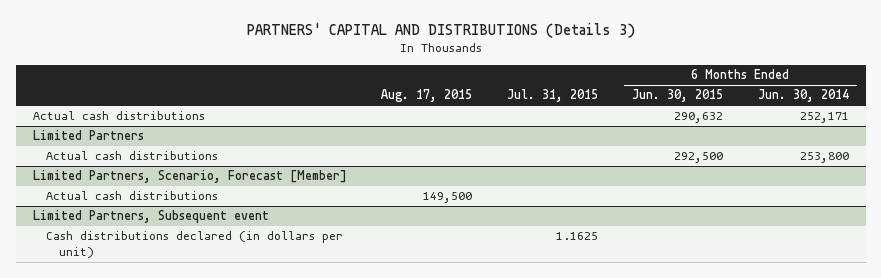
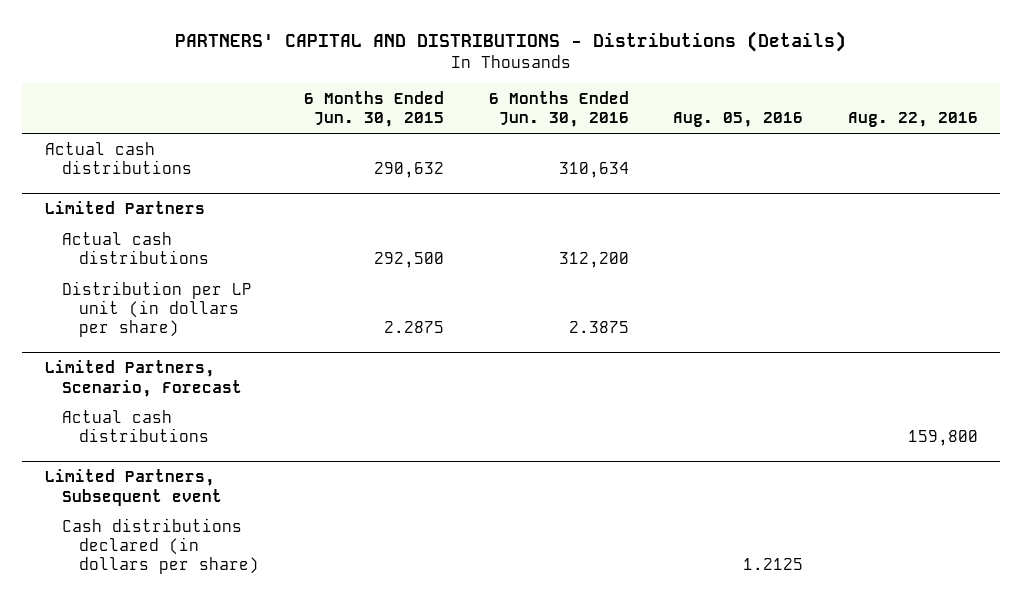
- PARTNERS' CAPITAL AND DISTRIBUTIONS (Details 3)
+ PARTNERS' CAPITAL AND DISTRIBUTIONS - Distributions (Details)
- | Aug. 17, 2015 | Jul. 31, 2015 | 6 Months Ended Jun. 30, 2015 | 6 Months Ended Jun. 30, 2014
+ | 6 Months Ended Jun. 30, 2015 | 6 Months Ended Jun. 30, 2016 | Aug. 05, 2016 | Aug. 22, 2016
- Limited Partners, Scenario, Forecast [Member]
@ Limited Partners
+ Distribution per LP unit (in dollars per share) | 2.2875 | 2.3875 | |
+ Limited Partners, Scenario, Forecast
@ Limited Partners, Subsequent event
- Cash distributions declared (in dollars per unit) | | 1.1625 | |
+ Cash distributions declared (in dollars per share) | | | 1.2125 |

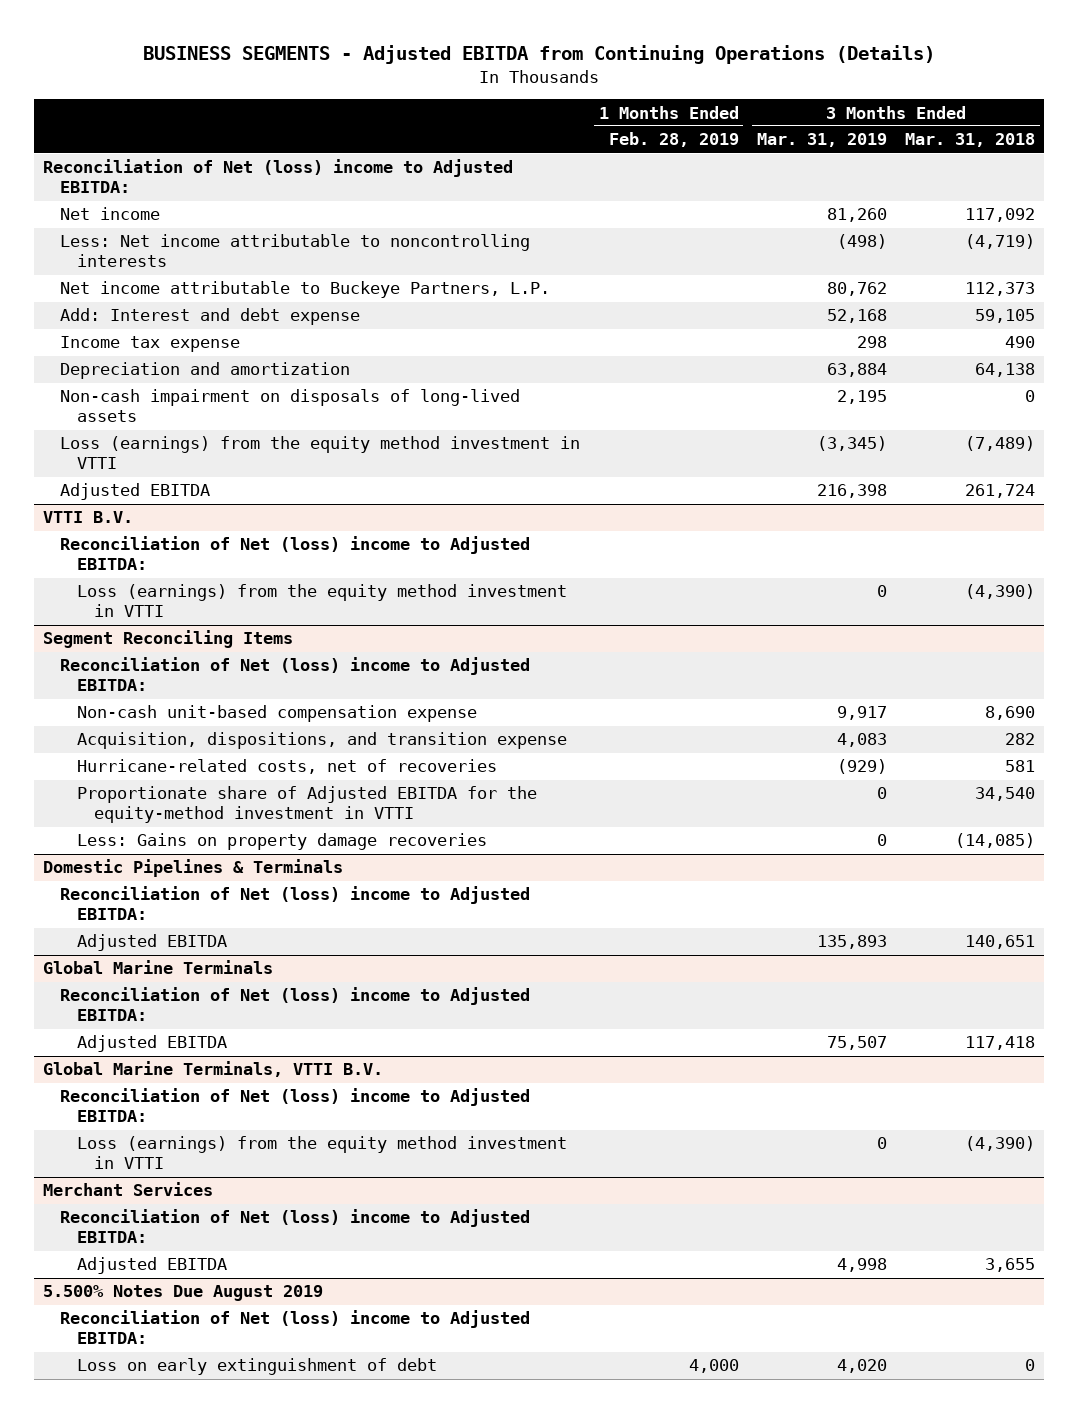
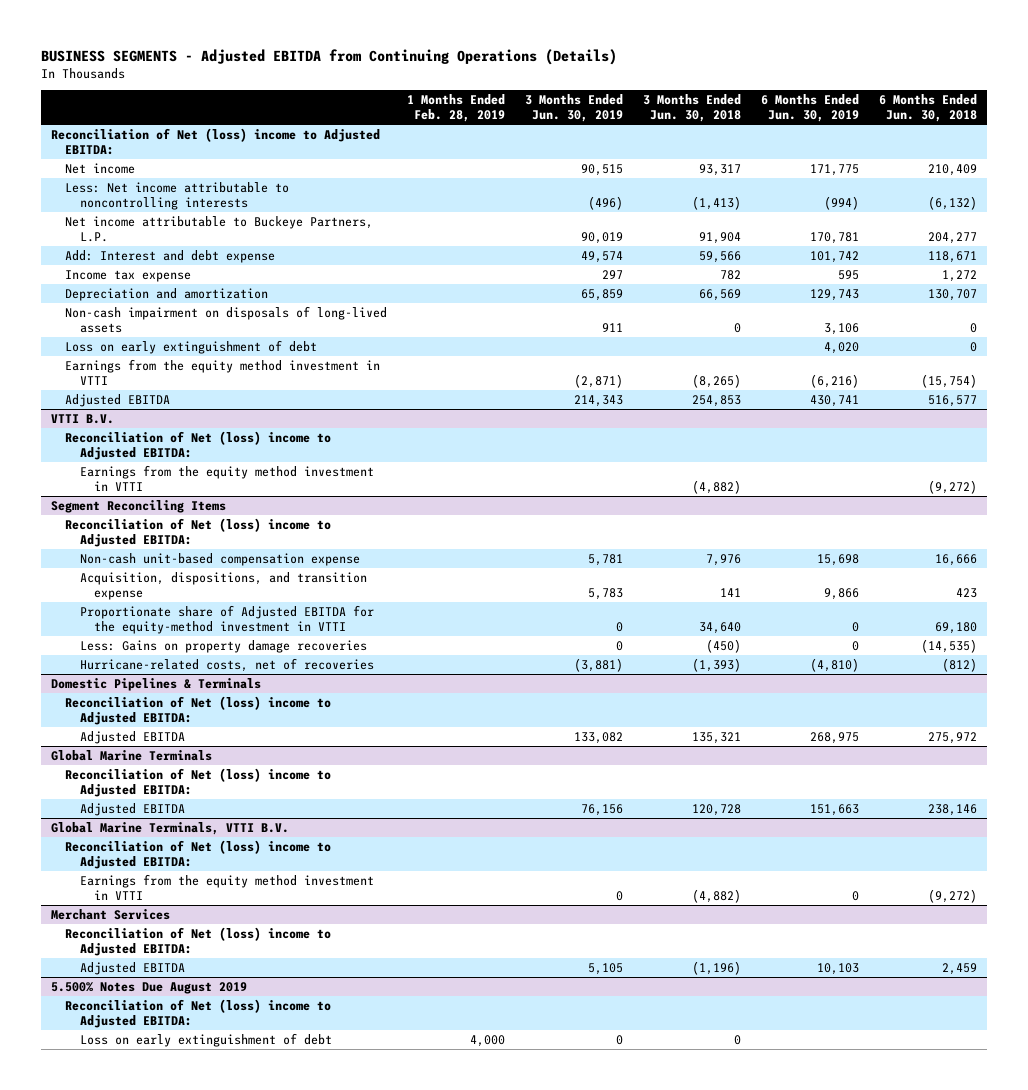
- | 1 Months Ended Feb. 28, 2019 | 3 Months Ended Mar. 31, 2019 | 3 Months Ended Mar. 31, 2018
+ | 1 Months Ended Feb. 28, 2019 | 3 Months Ended Jun. 30, 2019 | 3 Months Ended Jun. 30, 2018 | 6 Months Ended Jun. 30, 2019 | 6 Months Ended Jun. 30, 2018
- Loss (earnings) from the equity method investment in VTTI | | (3,345) | (7,489)
+ Loss on early extinguishment of debt | | | | 4,020 | 0
+ Earnings from the equity method investment in VTTI | | (2,871) | (8,265) | (6,216) | (15,754)
@ VTTI B.V.
- Loss (earnings) from the equity method investment in VTTI | | 0 | (4,390)
+ Earnings from the equity method investment in VTTI | | | (4,882) | | (9,272)
@ Segment Reconciling Items
moved down: Hurricane-related costs, net of recoveries | | (3,881) | (1,393) | (4,810) | (812)
@ Global Marine Terminals, VTTI B.V.
- Loss (earnings) from the equity method investment in VTTI | | 0 | (4,390)
+ Earnings from the equity method investment in VTTI | | 0 | (4,882) | 0 | (9,272)

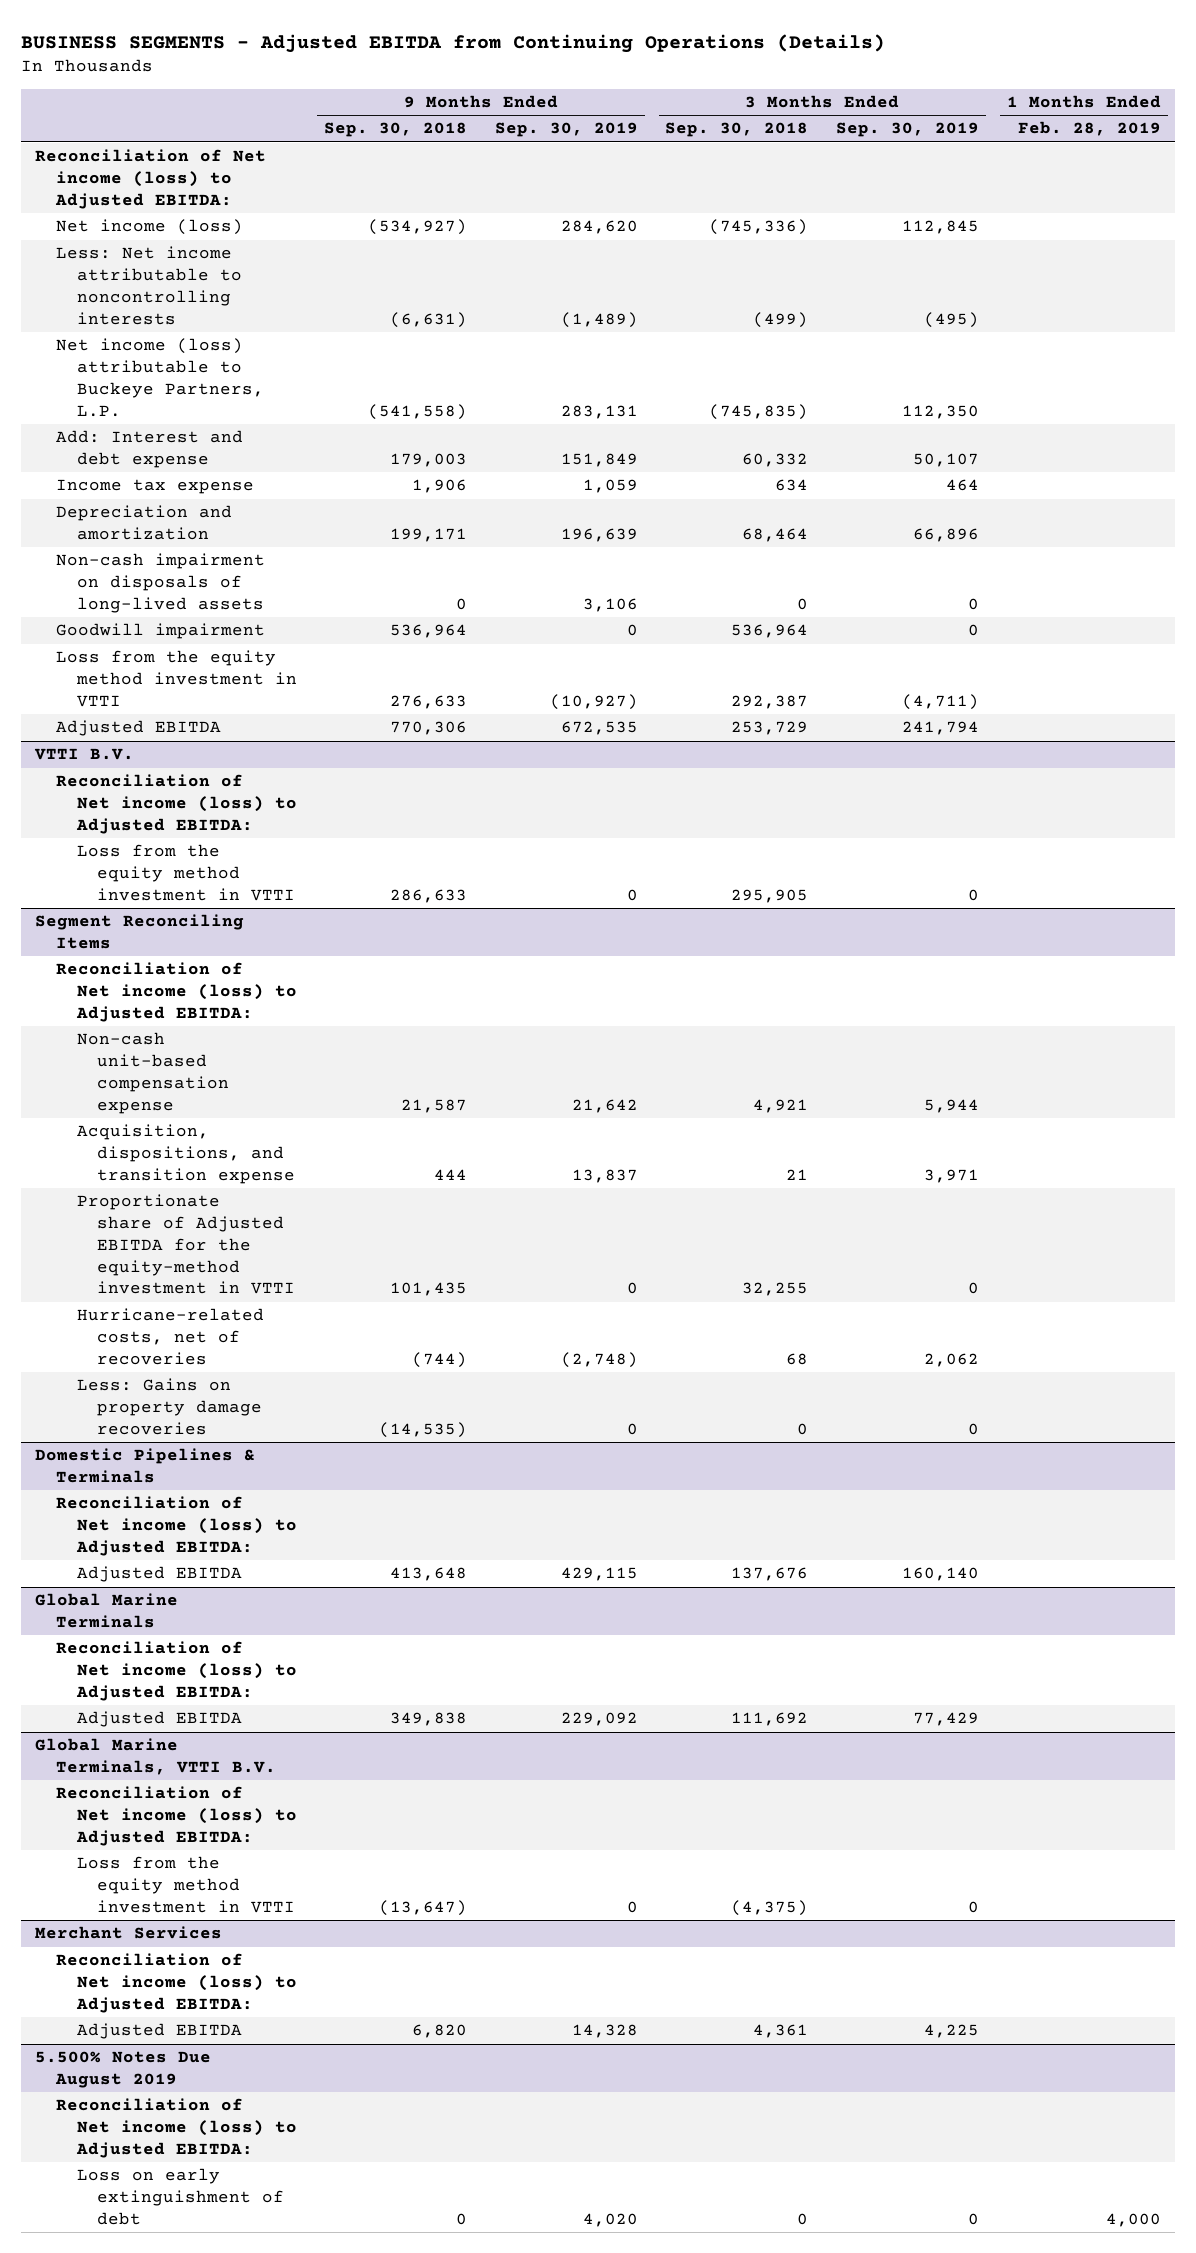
- | 1 Months Ended Feb. 28, 2019 | 3 Months Ended Jun. 30, 2019 | 3 Months Ended Jun. 30, 2018 | 6 Months Ended Jun. 30, 2019 | 6 Months Ended Jun. 30, 2018
+ | 9 Months Ended Sep. 30, 2018 | 9 Months Ended Sep. 30, 2019 | 3 Months Ended Sep. 30, 2018 | 3 Months Ended Sep. 30, 2019 | 1 Months Ended Feb. 28, 2019
- Reconciliation of Net (loss) income to Adjusted EBITDA:
- Net income | | 90,515 | 93,317 | 171,775 | 210,409
+ Reconciliation of Net income (loss) to Adjusted EBITDA:
+ Net income (loss) | (534,927) | 284,620 | (745,336) | 112,845 |
- Net income attributable to Buckeye Partners, L.P. | | 90,019 | 91,904 | 170,781 | 204,277
+ Net income (loss) attributable to Buckeye Partners, L.P. | (541,558) | 283,131 | (745,835) | 112,350 |
- Loss on early extinguishment of debt | | | | 4,020 | 0
- Earnings from the equity method investment in VTTI | | (2,871) | (8,265) | (6,216) | (15,754)
+ Goodwill impairment | 536,964 | 0 | 536,964 | 0 |
+ Loss from the equity method investment in VTTI | 276,633 | (10,927) | 292,387 | (4,711) |
@ VTTI B.V.
- Reconciliation of Net (loss) income to Adjusted EBITDA:
- Earnings from the equity method investment in VTTI | | | (4,882) | | (9,272)
+ Reconciliation of Net income (loss) to Adjusted EBITDA:
+ Loss from the equity method investment in VTTI | 286,633 | 0 | 295,905 | 0 |
@ Segment Reconciling Items
- Reconciliation of Net (loss) income to Adjusted EBITDA:
+ Reconciliation of Net income (loss) to Adjusted EBITDA:
moved down: Less: Gains on property damage recoveries | (14,535) | 0 | 0 | 0 |
@ Domestic Pipelines & Terminals
- Reconciliation of Net (loss) income to Adjusted EBITDA:
+ Reconciliation of Net income (loss) to Adjusted EBITDA:
@ Global Marine Terminals
- Reconciliation of Net (loss) income to Adjusted EBITDA:
+ Reconciliation of Net income (loss) to Adjusted EBITDA:
@ Global Marine Terminals, VTTI B.V.
- Reconciliation of Net (loss) income to Adjusted EBITDA:
- Earnings from the equity method investment in VTTI | | 0 | (4,882) | 0 | (9,272)
+ Reconciliation of Net income (loss) to Adjusted EBITDA:
+ Loss from the equity method investment in VTTI | (13,647) | 0 | (4,375) | 0 |
@ Merchant Services
- Reconciliation of Net (loss) income to Adjusted EBITDA:
+ Reconciliation of Net income (loss) to Adjusted EBITDA:
@ 5.500% Notes Due August 2019
- Reconciliation of Net (loss) income to Adjusted EBITDA:
+ Reconciliation of Net income (loss) to Adjusted EBITDA:

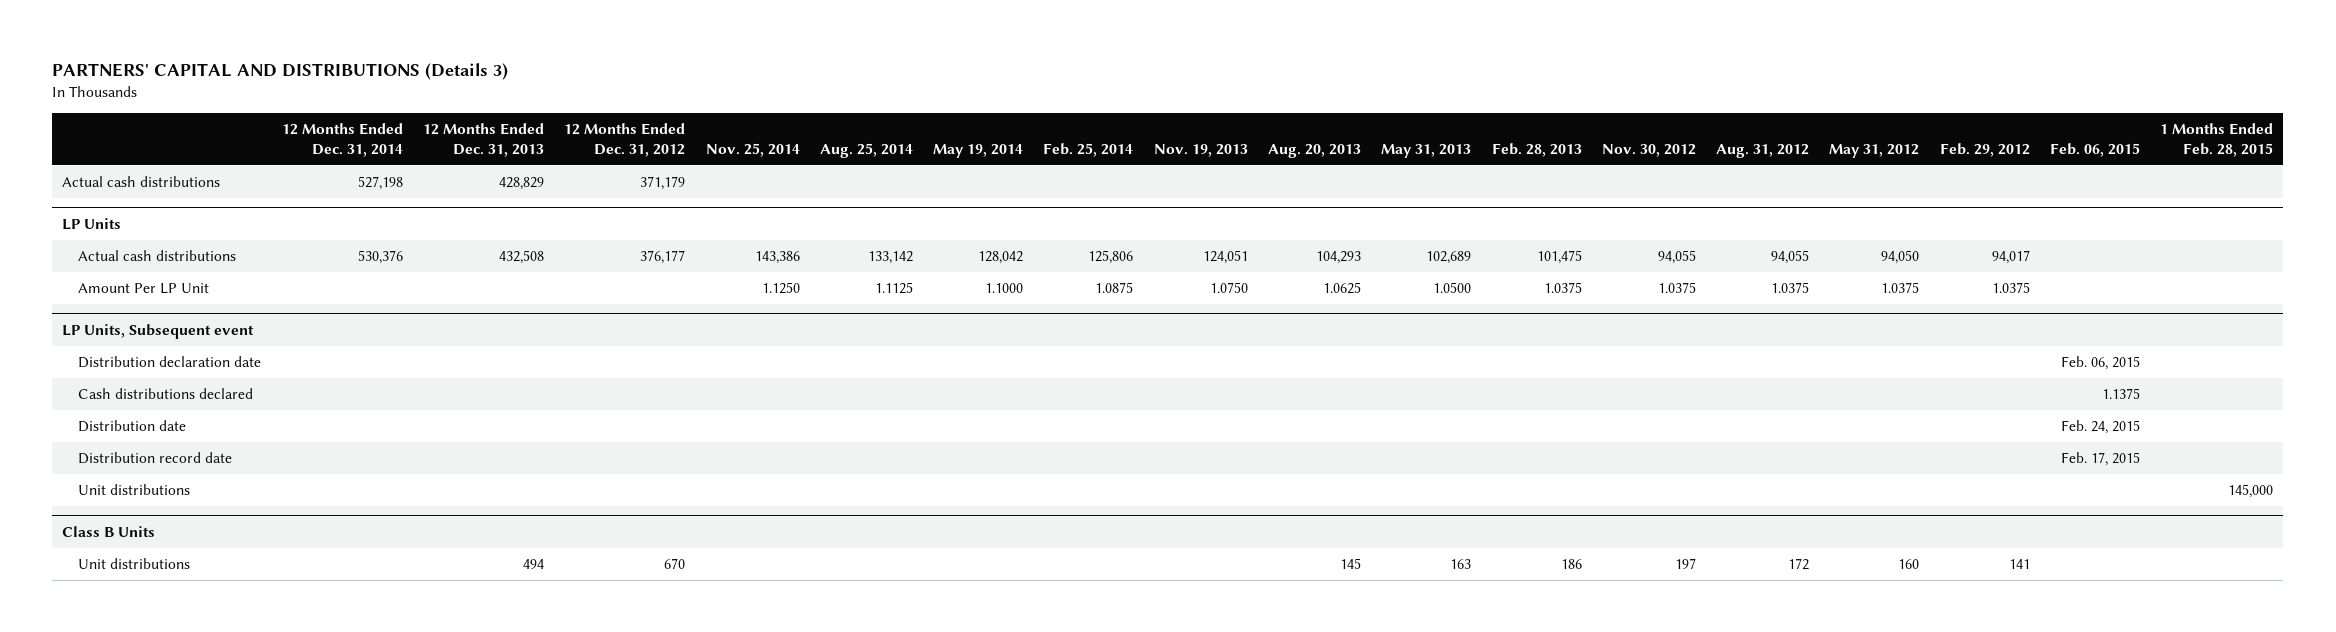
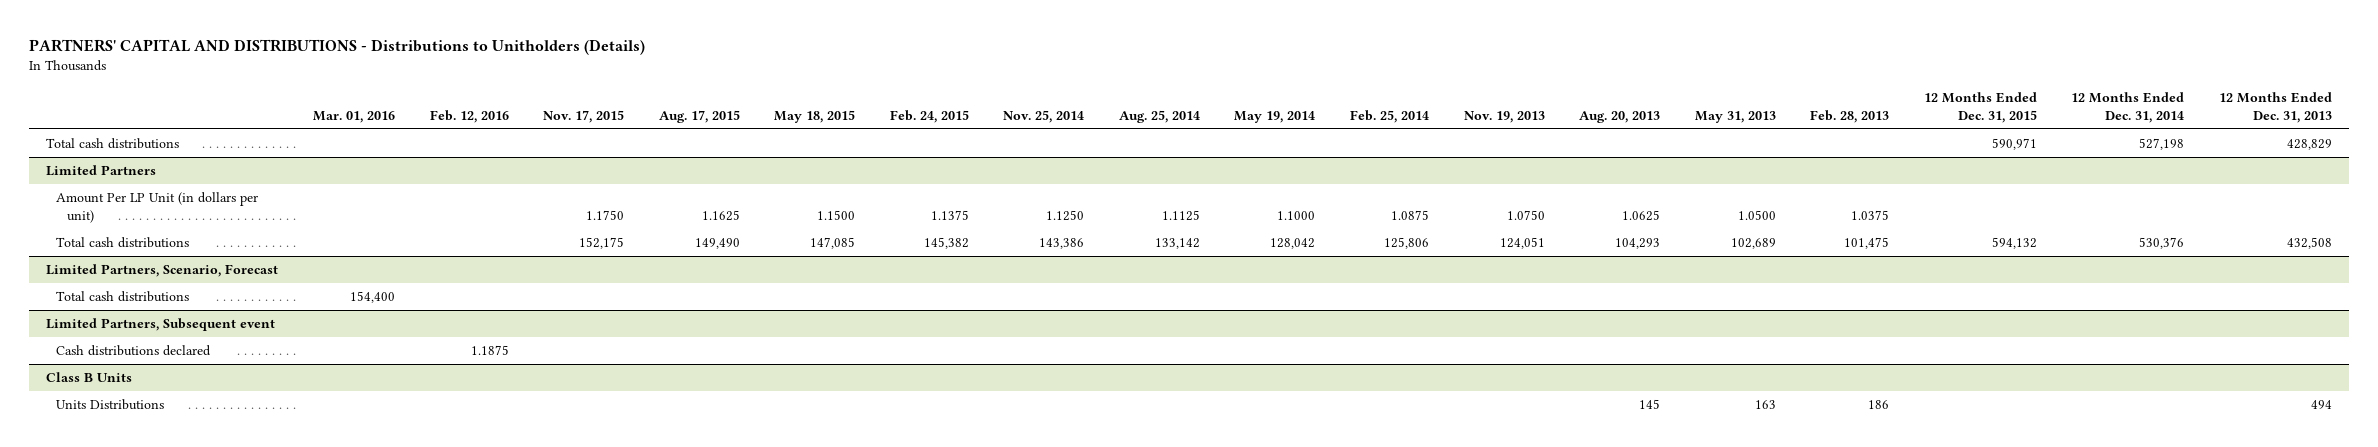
- PARTNERS' CAPITAL AND DISTRIBUTIONS (Details 3)
+ PARTNERS' CAPITAL AND DISTRIBUTIONS - Distributions to Unitholders (Details)
- | 12 Months Ended Dec. 31, 2014 | 12 Months Ended Dec. 31, 2013 | 12 Months Ended Dec. 31, 2012 | Nov. 25, 2014 | Aug. 25, 2014 | May 19, 2014 | Feb. 25, 2014 | Nov. 19, 2013 | Aug. 20, 2013 | May 31, 2013 | Feb. 28, 2013 | Nov. 30, 2012 | Aug. 31, 2012 | May 31, 2012 | Feb. 29, 2012 | Feb. 06, 2015 | 1 Months Ended Feb. 28, 2015
+ | Mar. 01, 2016 | Feb. 12, 2016 | Nov. 17, 2015 | Aug. 17, 2015 | May 18, 2015 | Feb. 24, 2015 | Nov. 25, 2014 | Aug. 25, 2014 | May 19, 2014 | Feb. 25, 2014 | Nov. 19, 2013 | Aug. 20, 2013 | May 31, 2013 | Feb. 28, 2013 | 12 Months Ended Dec. 31, 2015 | 12 Months Ended Dec. 31, 2014 | 12 Months Ended Dec. 31, 2013
- Actual cash distributions | 527,198 | 428,829 | 371,179 | | | | | | | | | | | | | |
- LP Units
- Actual cash distributions | 530,376 | 432,508 | 376,177 | 143,386 | 133,142 | 128,042 | 125,806 | 124,051 | 104,293 | 102,689 | 101,475 | 94,055 | 94,055 | 94,050 | 94,017 | |
- Amount Per LP Unit | | | | 1.1250 | 1.1125 | 1.1000 | 1.0875 | 1.0750 | 1.0625 | 1.0500 | 1.0375 | 1.0375 | 1.0375 | 1.0375 | 1.0375 | |
- LP Units, Subsequent event
- Distribution declaration date | | | | | | | | | | | | | | | | Feb. 06, 2015 |
- Cash distributions declared | | | | | | | | | | | | | | | | 1.1375 |
- Distribution date | | | | | | | | | | | | | | | | Feb. 24, 2015 |
- Distribution record date | | | | | | | | | | | | | | | | Feb. 17, 2015 |
- Unit distributions | | | | | | | | | | | | | | | | | 145,000
+ Total cash distributions | | | | | | | | | | | | | | | 590,971 | 527,198 | 428,829
+ Limited Partners
+ Amount Per LP Unit (in dollars per unit) | | | 1.1750 | 1.1625 | 1.1500 | 1.1375 | 1.1250 | 1.1125 | 1.1000 | 1.0875 | 1.0750 | 1.0625 | 1.0500 | 1.0375 | | |
+ Total cash distributions | | | 152,175 | 149,490 | 147,085 | 145,382 | 143,386 | 133,142 | 128,042 | 125,806 | 124,051 | 104,293 | 102,689 | 101,475 | 594,132 | 530,376 | 432,508
+ Limited Partners, Scenario, Forecast
+ Total cash distributions | 154,400 | | | | | | | | | | | | | | | |
+ Limited Partners, Subsequent event
+ Cash distributions declared | | 1.1875 | | | | | | | | | | | | | | |
@ Class B Units
- Unit distributions | | 494 | 670 | | | | | | 145 | 163 | 186 | 197 | 172 | 160 | 141 | |
+ Units Distributions | | | | | | | | | | | | 145 | 163 | 186 | | | 494

